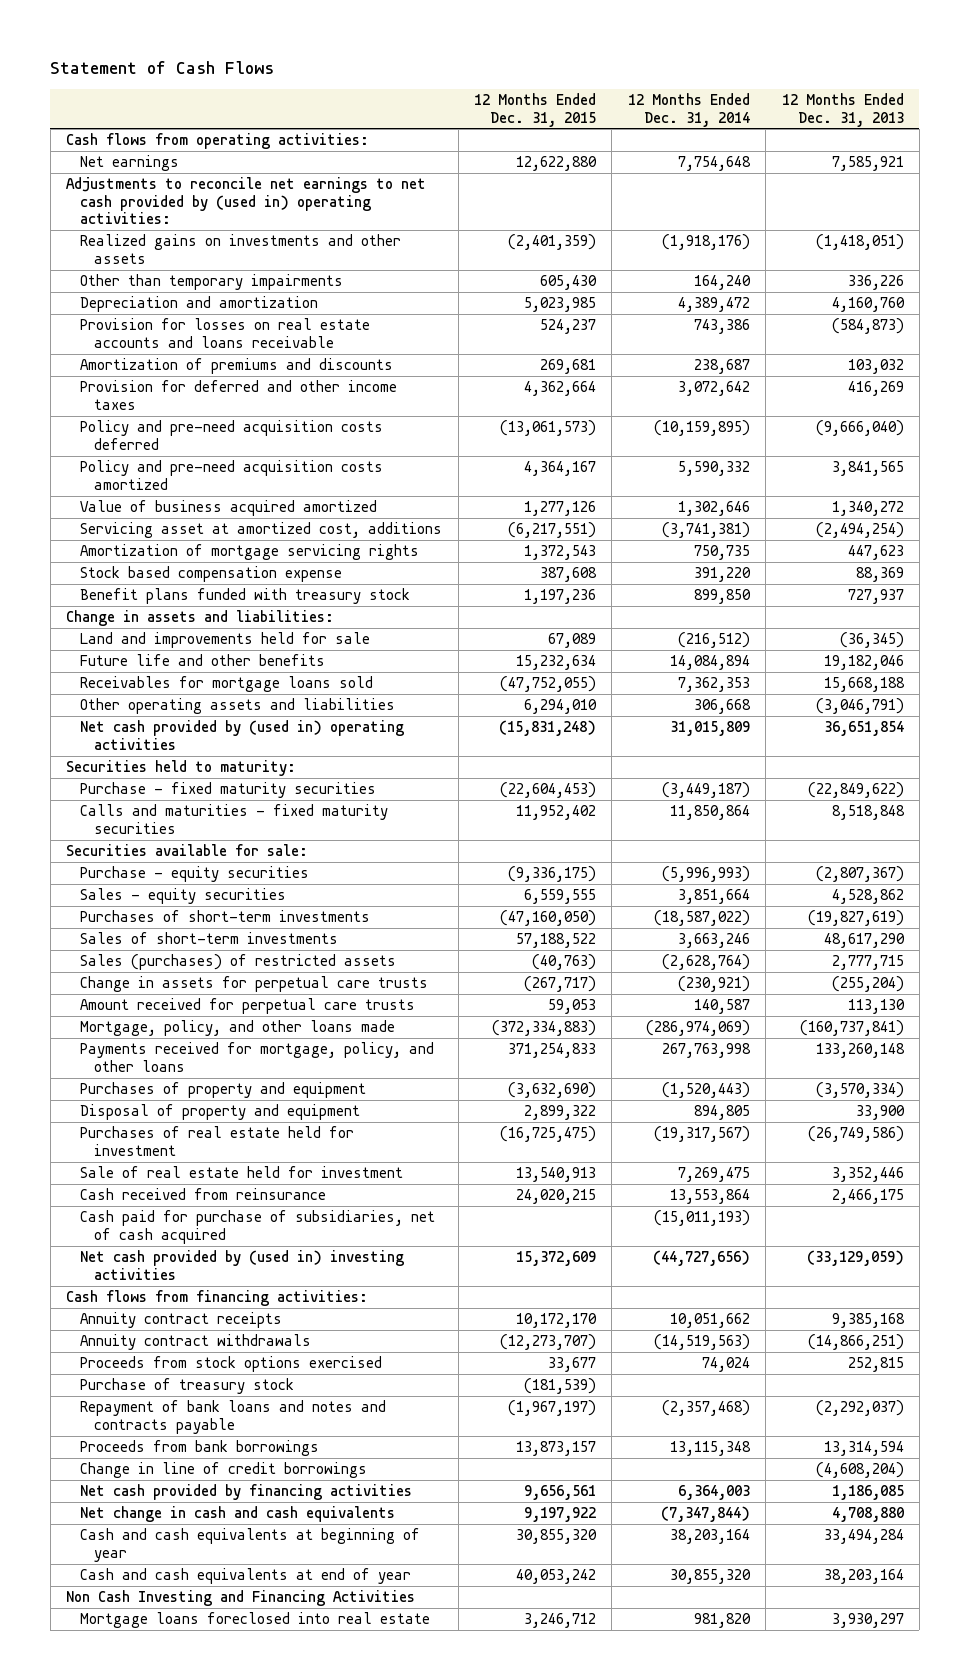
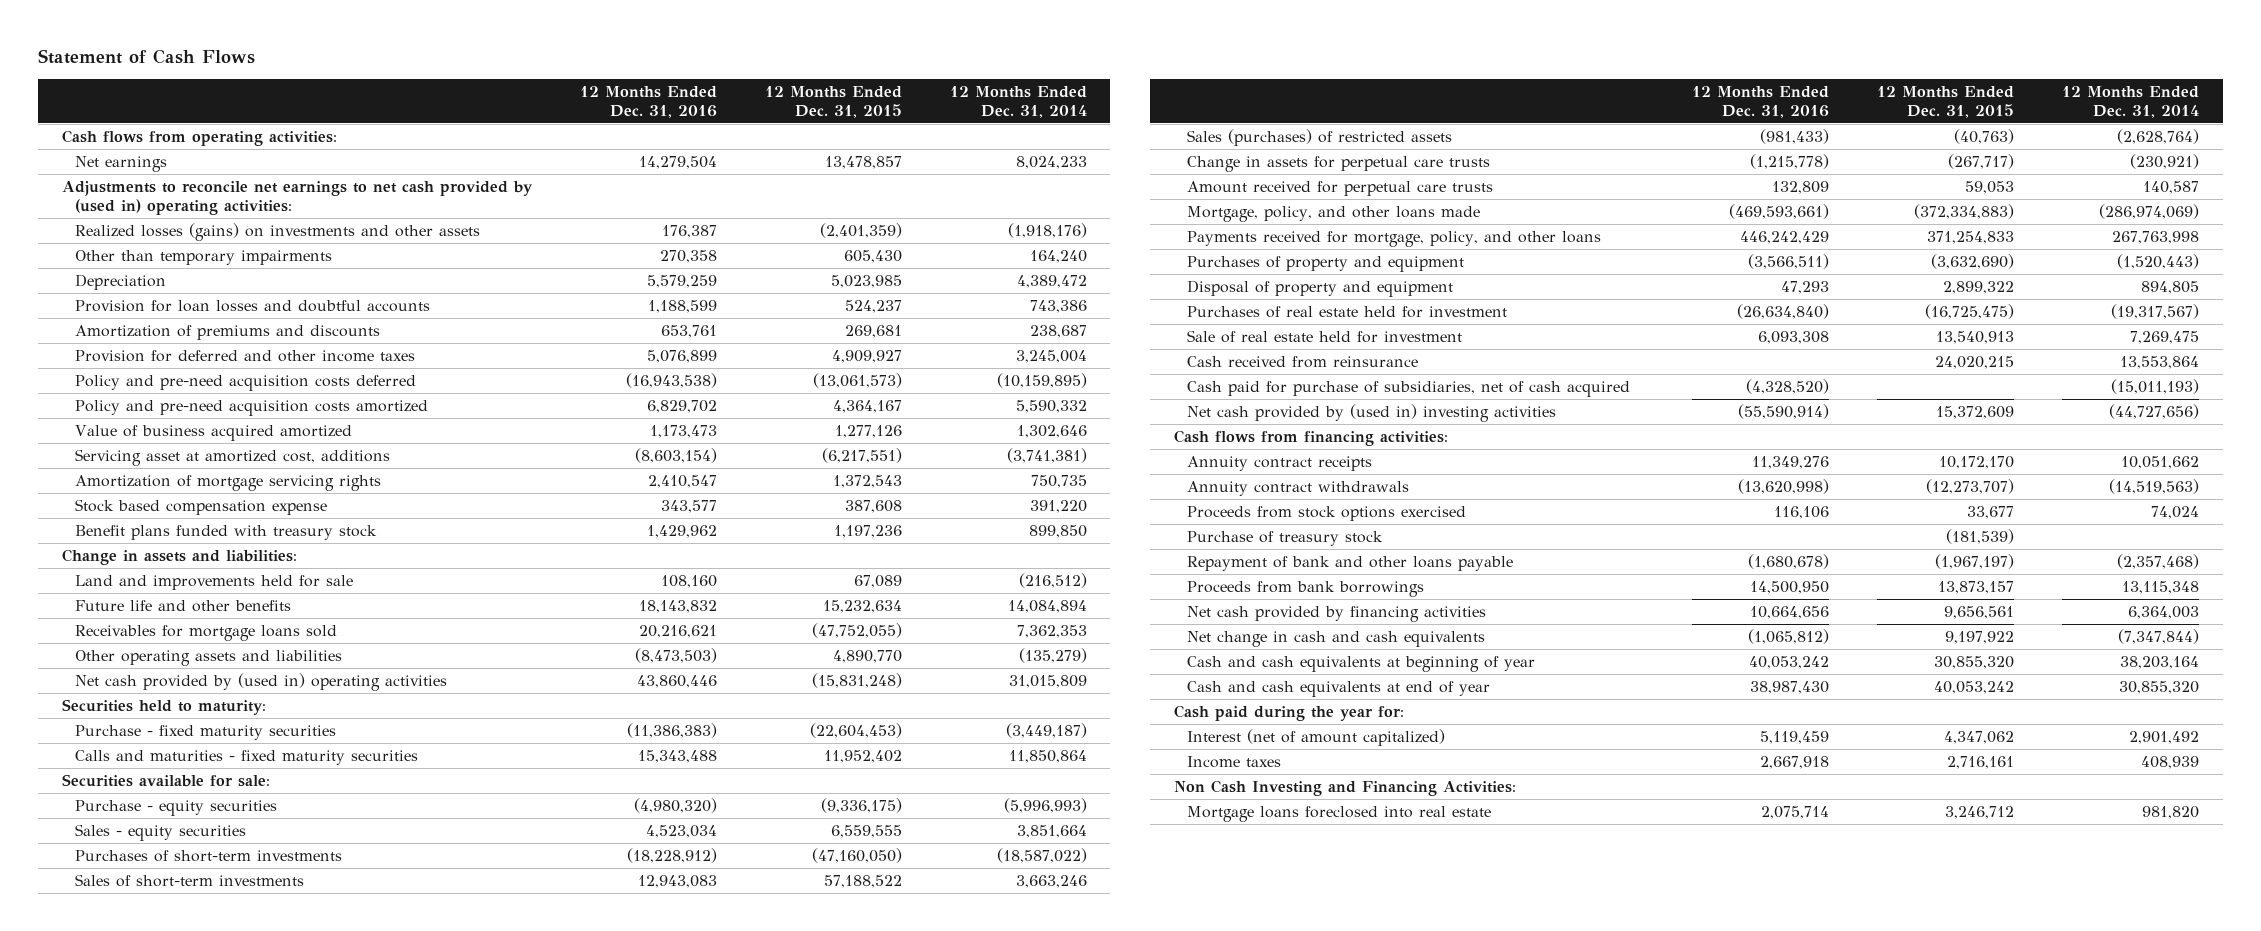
- | 12 Months Ended Dec. 31, 2015 | 12 Months Ended Dec. 31, 2014 | 12 Months Ended Dec. 31, 2013
+ | 12 Months Ended Dec. 31, 2016 | 12 Months Ended Dec. 31, 2015 | 12 Months Ended Dec. 31, 2014
- Net earnings | 12,622,880 | 7,754,648 | 7,585,921
+ Net earnings | 14,279,504 | 13,478,857 | 8,024,233
- Realized gains on investments and other assets | (2,401,359) | (1,918,176) | (1,418,051)
+ Realized losses (gains) on investments and other assets | 176,387 | (2,401,359) | (1,918,176)
- Depreciation and amortization | 5,023,985 | 4,389,472 | 4,160,760
- Provision for losses on real estate accounts and loans receivable | 524,237 | 743,386 | (584,873)
+ Depreciation | 5,579,259 | 5,023,985 | 4,389,472
+ Provision for loan losses and doubtful accounts | 1,188,599 | 524,237 | 743,386
- Provision for deferred and other income taxes | 4,362,664 | 3,072,642 | 416,269
+ Provision for deferred and other income taxes | 5,076,899 | 4,909,927 | 3,245,004
- Other operating assets and liabilities | 6,294,010 | 306,668 | (3,046,791)
+ Other operating assets and liabilities | (8,473,503) | 4,890,770 | (135,279)
- Repayment of bank loans and notes and contracts payable | (1,967,197) | (2,357,468) | (2,292,037)
+ Repayment of bank and other loans payable | (1,680,678) | (1,967,197) | (2,357,468)
- Change in line of credit borrowings | | | (4,608,204)
- Non Cash Investing and Financing Activities
+ Cash paid during the year for:
+ Interest (net of amount capitalized) | 5,119,459 | 4,347,062 | 2,901,492
+ Income taxes | 2,667,918 | 2,716,161 | 408,939
+ Non Cash Investing and Financing Activities:

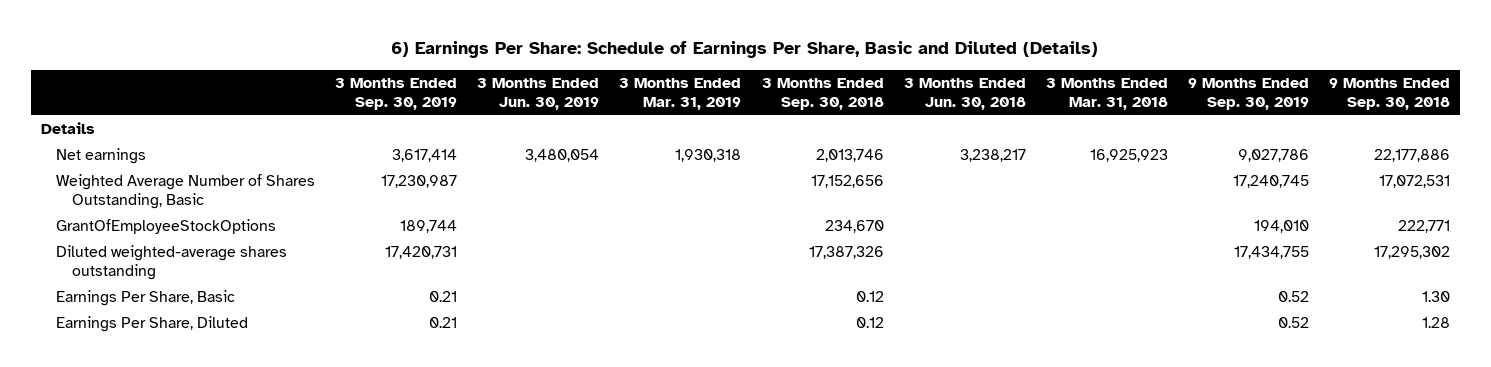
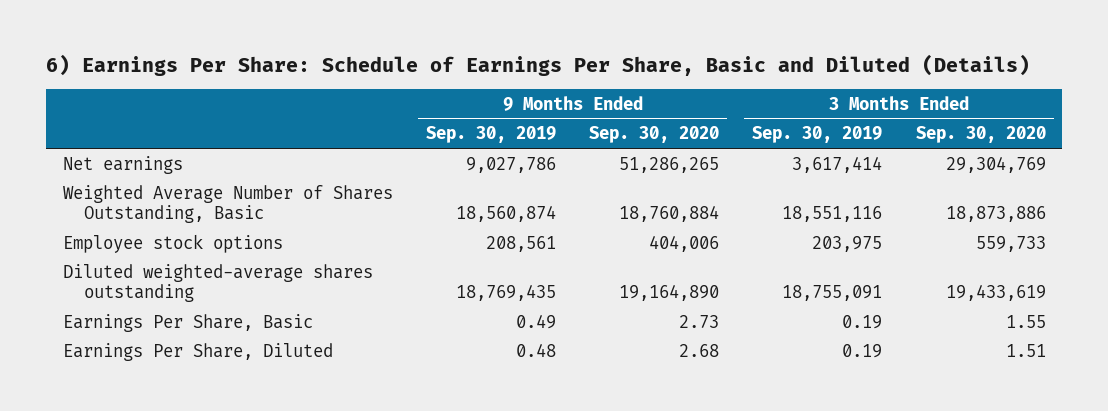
- | 3 Months Ended Sep. 30, 2019 | 3 Months Ended Jun. 30, 2019 | 3 Months Ended Mar. 31, 2019 | 3 Months Ended Sep. 30, 2018 | 3 Months Ended Jun. 30, 2018 | 3 Months Ended Mar. 31, 2018 | 9 Months Ended Sep. 30, 2019 | 9 Months Ended Sep. 30, 2018
+ | 9 Months Ended Sep. 30, 2019 | 9 Months Ended Sep. 30, 2020 | 3 Months Ended Sep. 30, 2019 | 3 Months Ended Sep. 30, 2020
- Details
- Weighted Average Number of Shares Outstanding, Basic | 17,230,987 | | | 17,152,656 | | | 17,240,745 | 17,072,531
- GrantOfEmployeeStockOptions | 189,744 | | | 234,670 | | | 194,010 | 222,771
- Diluted weighted-average shares outstanding | 17,420,731 | | | 17,387,326 | | | 17,434,755 | 17,295,302
- Earnings Per Share, Basic | 0.21 | | | 0.12 | | | 0.52 | 1.30
- Earnings Per Share, Diluted | 0.21 | | | 0.12 | | | 0.52 | 1.28
+ Weighted Average Number of Shares Outstanding, Basic | 18,560,874 | 18,760,884 | 18,551,116 | 18,873,886
+ Employee stock options | 208,561 | 404,006 | 203,975 | 559,733
+ Diluted weighted-average shares outstanding | 18,769,435 | 19,164,890 | 18,755,091 | 19,433,619
+ Earnings Per Share, Basic | 0.49 | 2.73 | 0.19 | 1.55
+ Earnings Per Share, Diluted | 0.48 | 2.68 | 0.19 | 1.51

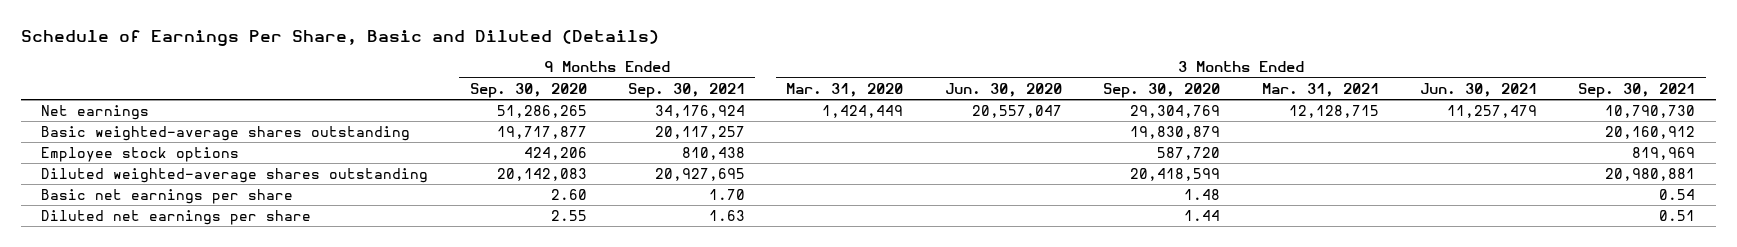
- 6) Earnings Per Share: Schedule of Earnings Per Share, Basic and Diluted (Details)
+ Schedule of Earnings Per Share, Basic and Diluted (Details)
- | 9 Months Ended Sep. 30, 2019 | 9 Months Ended Sep. 30, 2020 | 3 Months Ended Sep. 30, 2019 | 3 Months Ended Sep. 30, 2020
+ | 9 Months Ended Sep. 30, 2020 | 9 Months Ended Sep. 30, 2021 | 3 Months Ended Mar. 31, 2020 | 3 Months Ended Jun. 30, 2020 | 3 Months Ended Sep. 30, 2020 | 3 Months Ended Mar. 31, 2021 | 3 Months Ended Jun. 30, 2021 | 3 Months Ended Sep. 30, 2021
- Weighted Average Number of Shares Outstanding, Basic | 18,560,874 | 18,760,884 | 18,551,116 | 18,873,886
- Employee stock options | 208,561 | 404,006 | 203,975 | 559,733
- Diluted weighted-average shares outstanding | 18,769,435 | 19,164,890 | 18,755,091 | 19,433,619
- Earnings Per Share, Basic | 0.49 | 2.73 | 0.19 | 1.55
- Earnings Per Share, Diluted | 0.48 | 2.68 | 0.19 | 1.51
+ Basic weighted-average shares outstanding | 19,717,877 | 20,117,257 | | | 19,830,879 | | | 20,160,912
+ Employee stock options | 424,206 | 810,438 | | | 587,720 | | | 819,969
+ Diluted weighted-average shares outstanding | 20,142,083 | 20,927,695 | | | 20,418,599 | | | 20,980,881
+ Basic net earnings per share | 2.60 | 1.70 | | | 1.48 | | | 0.54
+ Diluted net earnings per share | 2.55 | 1.63 | | | 1.44 | | | 0.51

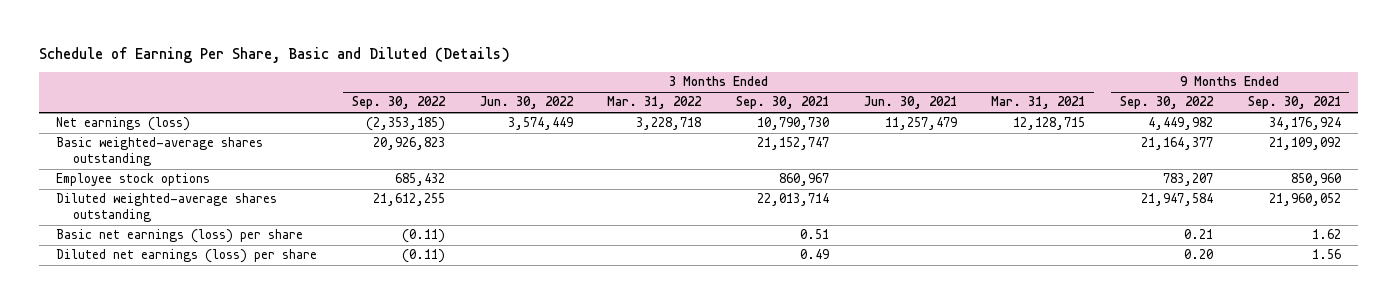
- Schedule of Earnings Per Share, Basic and Diluted (Details)
+ Schedule of Earning Per Share, Basic and Diluted (Details)
- | 9 Months Ended Sep. 30, 2020 | 9 Months Ended Sep. 30, 2021 | 3 Months Ended Mar. 31, 2020 | 3 Months Ended Jun. 30, 2020 | 3 Months Ended Sep. 30, 2020 | 3 Months Ended Mar. 31, 2021 | 3 Months Ended Jun. 30, 2021 | 3 Months Ended Sep. 30, 2021
+ | 3 Months Ended Sep. 30, 2022 | 3 Months Ended Jun. 30, 2022 | 3 Months Ended Mar. 31, 2022 | 3 Months Ended Sep. 30, 2021 | 3 Months Ended Jun. 30, 2021 | 3 Months Ended Mar. 31, 2021 | 9 Months Ended Sep. 30, 2022 | 9 Months Ended Sep. 30, 2021
- Net earnings | 51,286,265 | 34,176,924 | 1,424,449 | 20,557,047 | 29,304,769 | 12,128,715 | 11,257,479 | 10,790,730
- Basic weighted-average shares outstanding | 19,717,877 | 20,117,257 | | | 19,830,879 | | | 20,160,912
- Employee stock options | 424,206 | 810,438 | | | 587,720 | | | 819,969
- Diluted weighted-average shares outstanding | 20,142,083 | 20,927,695 | | | 20,418,599 | | | 20,980,881
- Basic net earnings per share | 2.60 | 1.70 | | | 1.48 | | | 0.54
- Diluted net earnings per share | 2.55 | 1.63 | | | 1.44 | | | 0.51
+ Net earnings (loss) | (2,353,185) | 3,574,449 | 3,228,718 | 10,790,730 | 11,257,479 | 12,128,715 | 4,449,982 | 34,176,924
+ Basic weighted-average shares outstanding | 20,926,823 | | | 21,152,747 | | | 21,164,377 | 21,109,092
+ Employee stock options | 685,432 | | | 860,967 | | | 783,207 | 850,960
+ Diluted weighted-average shares outstanding | 21,612,255 | | | 22,013,714 | | | 21,947,584 | 21,960,052
+ Basic net earnings (loss) per share | (0.11) | | | 0.51 | | | 0.21 | 1.62
+ Diluted net earnings (loss) per share | (0.11) | | | 0.49 | | | 0.20 | 1.56

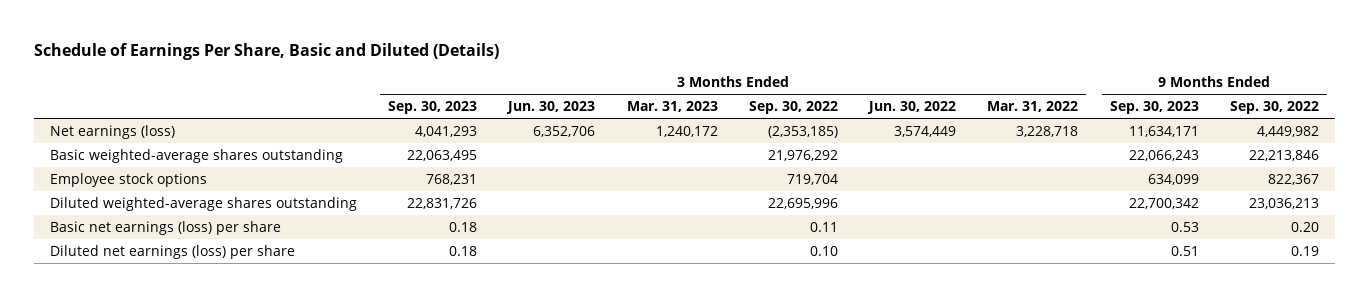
- Schedule of Earning Per Share, Basic and Diluted (Details)
+ Schedule of Earnings Per Share, Basic and Diluted (Details)
- | 3 Months Ended Sep. 30, 2022 | 3 Months Ended Jun. 30, 2022 | 3 Months Ended Mar. 31, 2022 | 3 Months Ended Sep. 30, 2021 | 3 Months Ended Jun. 30, 2021 | 3 Months Ended Mar. 31, 2021 | 9 Months Ended Sep. 30, 2022 | 9 Months Ended Sep. 30, 2021
+ | 3 Months Ended Sep. 30, 2023 | 3 Months Ended Jun. 30, 2023 | 3 Months Ended Mar. 31, 2023 | 3 Months Ended Sep. 30, 2022 | 3 Months Ended Jun. 30, 2022 | 3 Months Ended Mar. 31, 2022 | 9 Months Ended Sep. 30, 2023 | 9 Months Ended Sep. 30, 2022
- Basic weighted-average shares outstanding | 20,926,823 | | | 21,152,747 | | | 21,164,377 | 21,109,092
- Employee stock options | 685,432 | | | 860,967 | | | 783,207 | 850,960
- Diluted weighted-average shares outstanding | 21,612,255 | | | 22,013,714 | | | 21,947,584 | 21,960,052
- Basic net earnings (loss) per share | (0.11) | | | 0.51 | | | 0.21 | 1.62
- Diluted net earnings (loss) per share | (0.11) | | | 0.49 | | | 0.20 | 1.56
+ Basic weighted-average shares outstanding | 22,063,495 | | | 21,976,292 | | | 22,066,243 | 22,213,846
+ Employee stock options | 768,231 | | | 719,704 | | | 634,099 | 822,367
+ Diluted weighted-average shares outstanding | 22,831,726 | | | 22,695,996 | | | 22,700,342 | 23,036,213
+ Basic net earnings (loss) per share | 0.18 | | | 0.11 | | | 0.53 | 0.20
+ Diluted net earnings (loss) per share | 0.18 | | | 0.10 | | | 0.51 | 0.19

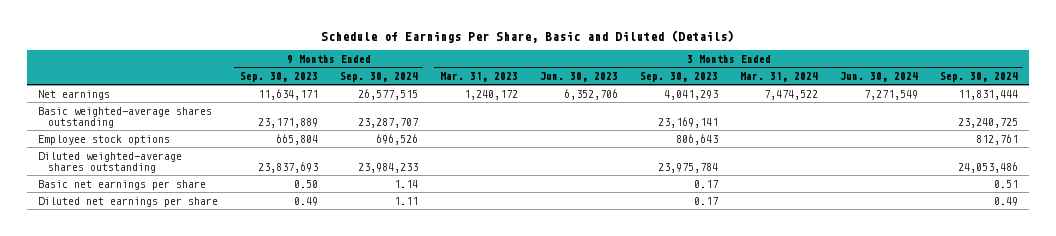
- | 3 Months Ended Sep. 30, 2023 | 3 Months Ended Jun. 30, 2023 | 3 Months Ended Mar. 31, 2023 | 3 Months Ended Sep. 30, 2022 | 3 Months Ended Jun. 30, 2022 | 3 Months Ended Mar. 31, 2022 | 9 Months Ended Sep. 30, 2023 | 9 Months Ended Sep. 30, 2022
+ | 9 Months Ended Sep. 30, 2023 | 9 Months Ended Sep. 30, 2024 | 3 Months Ended Mar. 31, 2023 | 3 Months Ended Jun. 30, 2023 | 3 Months Ended Sep. 30, 2023 | 3 Months Ended Mar. 31, 2024 | 3 Months Ended Jun. 30, 2024 | 3 Months Ended Sep. 30, 2024
- Net earnings (loss) | 4,041,293 | 6,352,706 | 1,240,172 | (2,353,185) | 3,574,449 | 3,228,718 | 11,634,171 | 4,449,982
- Basic weighted-average shares outstanding | 22,063,495 | | | 21,976,292 | | | 22,066,243 | 22,213,846
- Employee stock options | 768,231 | | | 719,704 | | | 634,099 | 822,367
- Diluted weighted-average shares outstanding | 22,831,726 | | | 22,695,996 | | | 22,700,342 | 23,036,213
- Basic net earnings (loss) per share | 0.18 | | | 0.11 | | | 0.53 | 0.20
- Diluted net earnings (loss) per share | 0.18 | | | 0.10 | | | 0.51 | 0.19
+ Net earnings | 11,634,171 | 26,577,515 | 1,240,172 | 6,352,706 | 4,041,293 | 7,474,522 | 7,271,549 | 11,831,444
+ Basic weighted-average shares outstanding | 23,171,889 | 23,287,707 | | | 23,169,141 | | | 23,240,725
+ Employee stock options | 665,804 | 696,526 | | | 806,643 | | | 812,761
+ Diluted weighted-average shares outstanding | 23,837,693 | 23,984,233 | | | 23,975,784 | | | 24,053,486
+ Basic net earnings per share | 0.50 | 1.14 | | | 0.17 | | | 0.51
+ Diluted net earnings per share | 0.49 | 1.11 | | | 0.17 | | | 0.49

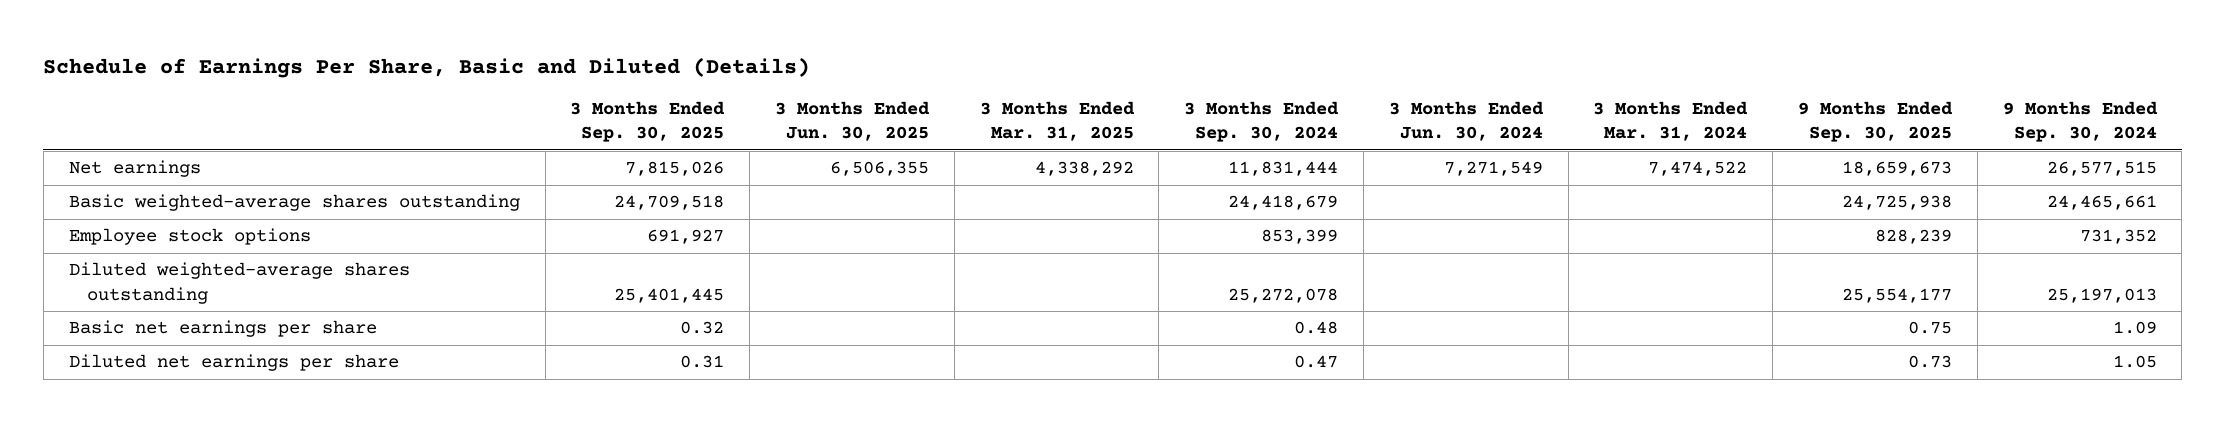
- | 9 Months Ended Sep. 30, 2023 | 9 Months Ended Sep. 30, 2024 | 3 Months Ended Mar. 31, 2023 | 3 Months Ended Jun. 30, 2023 | 3 Months Ended Sep. 30, 2023 | 3 Months Ended Mar. 31, 2024 | 3 Months Ended Jun. 30, 2024 | 3 Months Ended Sep. 30, 2024
+ | 3 Months Ended Sep. 30, 2025 | 3 Months Ended Jun. 30, 2025 | 3 Months Ended Mar. 31, 2025 | 3 Months Ended Sep. 30, 2024 | 3 Months Ended Jun. 30, 2024 | 3 Months Ended Mar. 31, 2024 | 9 Months Ended Sep. 30, 2025 | 9 Months Ended Sep. 30, 2024
- Basic weighted-average shares outstanding | 23,171,889 | 23,287,707 | | | 23,169,141 | | | 23,240,725
- Employee stock options | 665,804 | 696,526 | | | 806,643 | | | 812,761
- Diluted weighted-average shares outstanding | 23,837,693 | 23,984,233 | | | 23,975,784 | | | 24,053,486
- Basic net earnings per share | 0.50 | 1.14 | | | 0.17 | | | 0.51
- Diluted net earnings per share | 0.49 | 1.11 | | | 0.17 | | | 0.49
+ Basic weighted-average shares outstanding | 24,709,518 | | | 24,418,679 | | | 24,725,938 | 24,465,661
+ Employee stock options | 691,927 | | | 853,399 | | | 828,239 | 731,352
+ Diluted weighted-average shares outstanding | 25,401,445 | | | 25,272,078 | | | 25,554,177 | 25,197,013
+ Basic net earnings per share | 0.32 | | | 0.48 | | | 0.75 | 1.09
+ Diluted net earnings per share | 0.31 | | | 0.47 | | | 0.73 | 1.05

